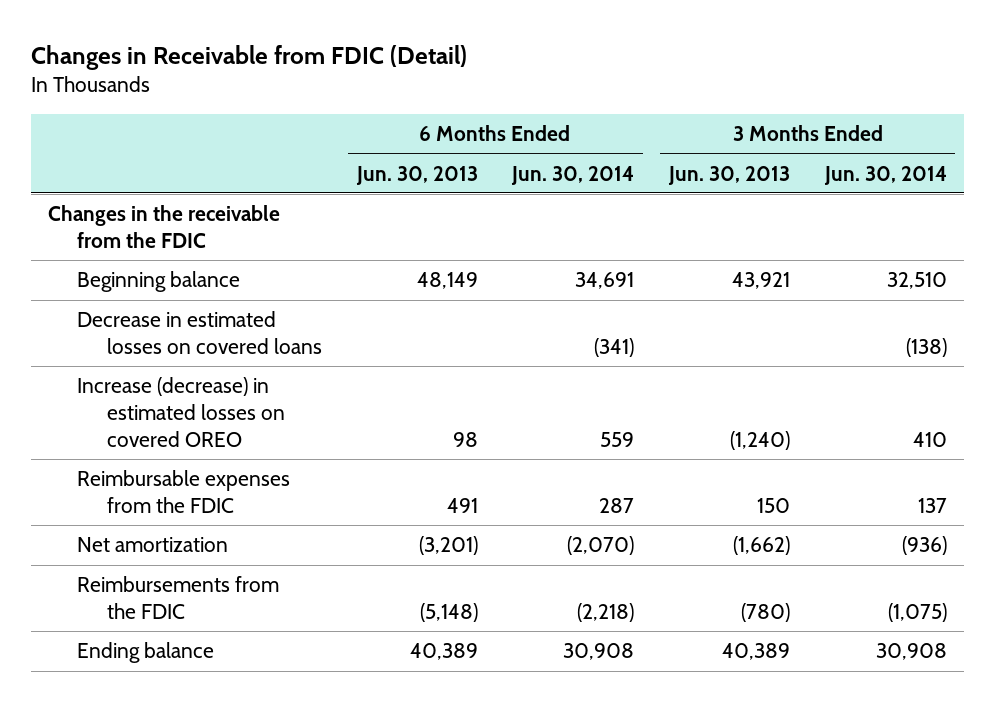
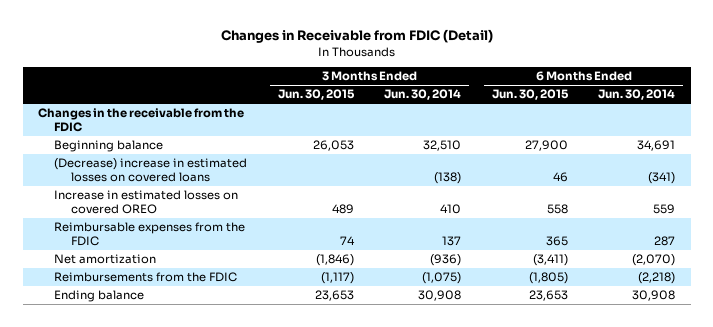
- | 6 Months Ended Jun. 30, 2013 | 6 Months Ended Jun. 30, 2014 | 3 Months Ended Jun. 30, 2013 | 3 Months Ended Jun. 30, 2014
+ | 3 Months Ended Jun. 30, 2015 | 3 Months Ended Jun. 30, 2014 | 6 Months Ended Jun. 30, 2015 | 6 Months Ended Jun. 30, 2014
- Decrease in estimated losses on covered loans | | (341) | | (138)
- Increase (decrease) in estimated losses on covered OREO | 98 | 559 | (1,240) | 410
+ (Decrease) increase in estimated losses on covered loans | | (138) | 46 | (341)
+ Increase in estimated losses on covered OREO | 489 | 410 | 558 | 559

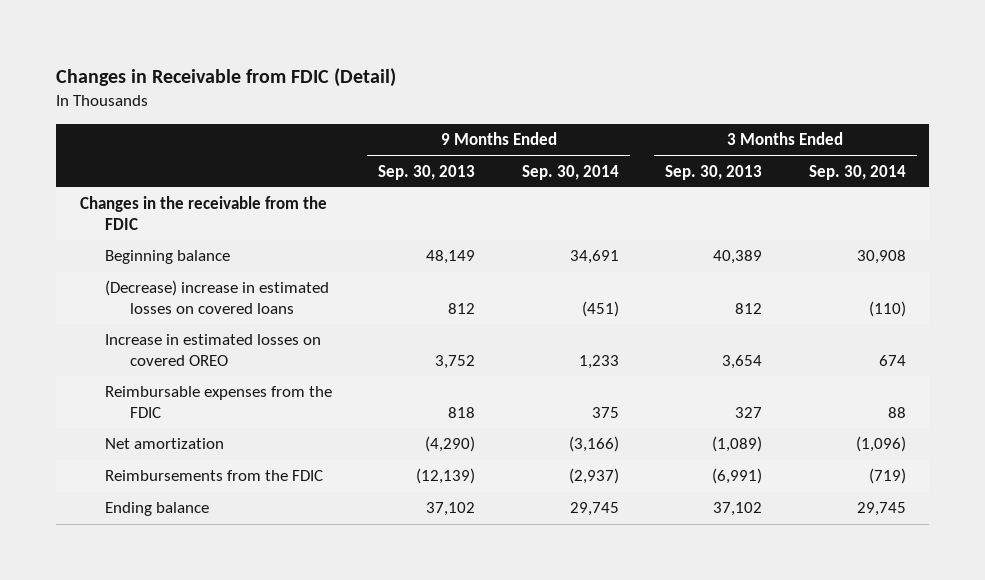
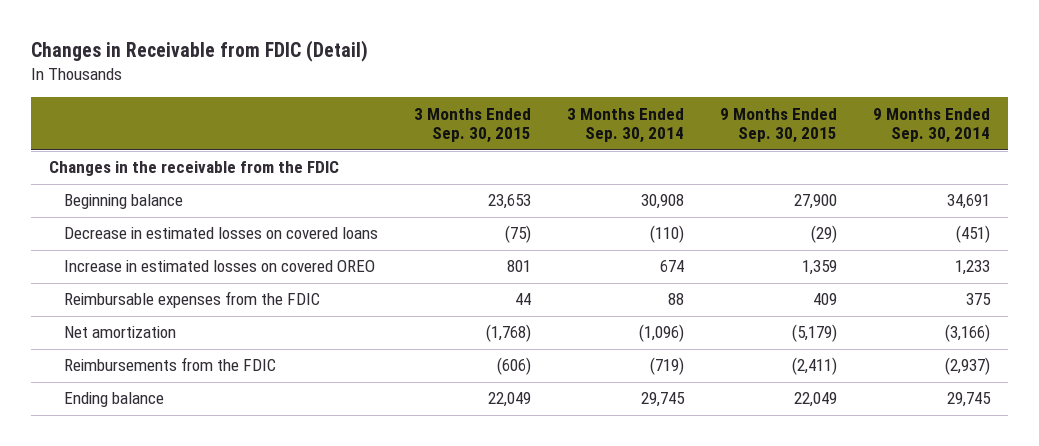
- | 9 Months Ended Sep. 30, 2013 | 9 Months Ended Sep. 30, 2014 | 3 Months Ended Sep. 30, 2013 | 3 Months Ended Sep. 30, 2014
+ | 3 Months Ended Sep. 30, 2015 | 3 Months Ended Sep. 30, 2014 | 9 Months Ended Sep. 30, 2015 | 9 Months Ended Sep. 30, 2014
- (Decrease) increase in estimated losses on covered loans | 812 | (451) | 812 | (110)
+ Decrease in estimated losses on covered loans | (75) | (110) | (29) | (451)

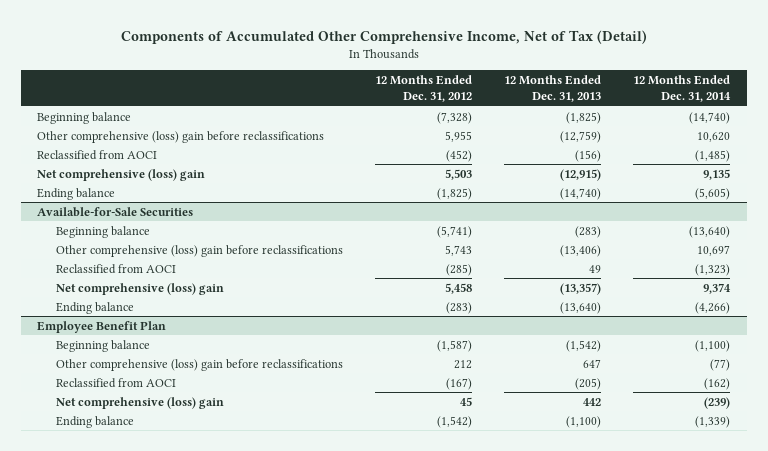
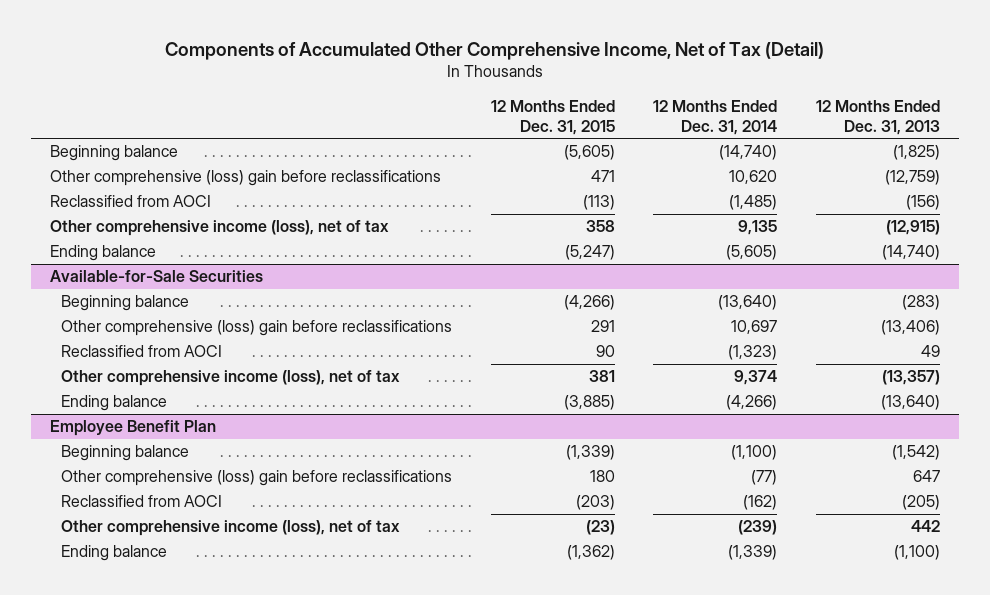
- | 12 Months Ended Dec. 31, 2012 | 12 Months Ended Dec. 31, 2013 | 12 Months Ended Dec. 31, 2014
+ | 12 Months Ended Dec. 31, 2015 | 12 Months Ended Dec. 31, 2014 | 12 Months Ended Dec. 31, 2013
- Net comprehensive (loss) gain | 5,503 | (12,915) | 9,135
+ Other comprehensive income (loss), net of tax | 358 | 9,135 | (12,915)
@ Available-for-Sale Securities
- Net comprehensive (loss) gain | 5,458 | (13,357) | 9,374
+ Other comprehensive income (loss), net of tax | 381 | 9,374 | (13,357)
@ Employee Benefit Plan
- Net comprehensive (loss) gain | 45 | 442 | (239)
+ Other comprehensive income (loss), net of tax | (23) | (239) | 442

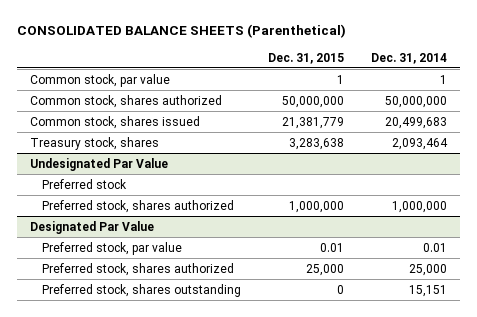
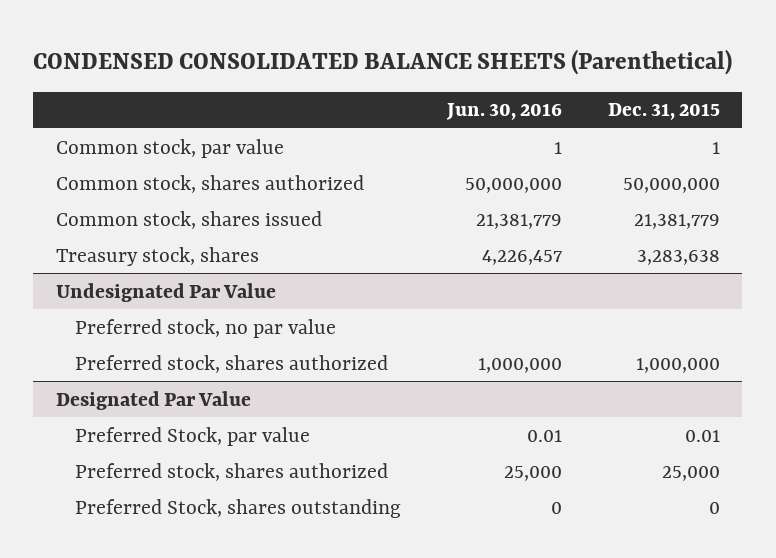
- CONSOLIDATED BALANCE SHEETS (Parenthetical)
+ CONDENSED CONSOLIDATED BALANCE SHEETS (Parenthetical)
- | Dec. 31, 2015 | Dec. 31, 2014
+ | Jun. 30, 2016 | Dec. 31, 2015
@ Undesignated Par Value
- Preferred stock
+ Preferred stock, no par value
@ Designated Par Value
- Preferred stock, par value | 0.01 | 0.01
+ Preferred Stock, par value | 0.01 | 0.01
- Preferred stock, shares outstanding | 0 | 15,151
+ Preferred Stock, shares outstanding | 0 | 0

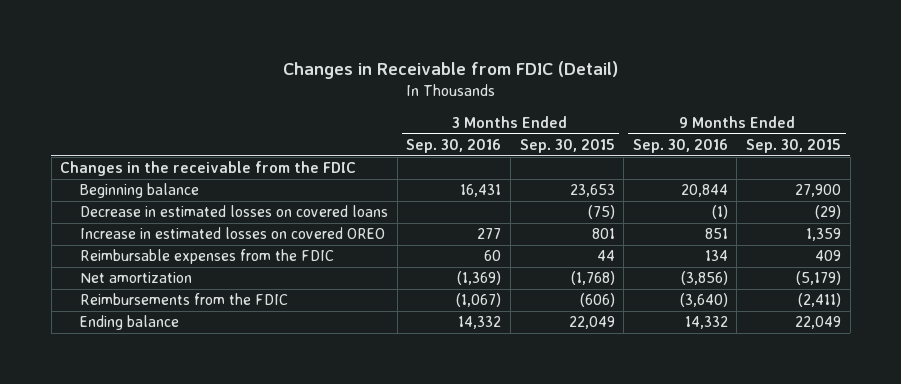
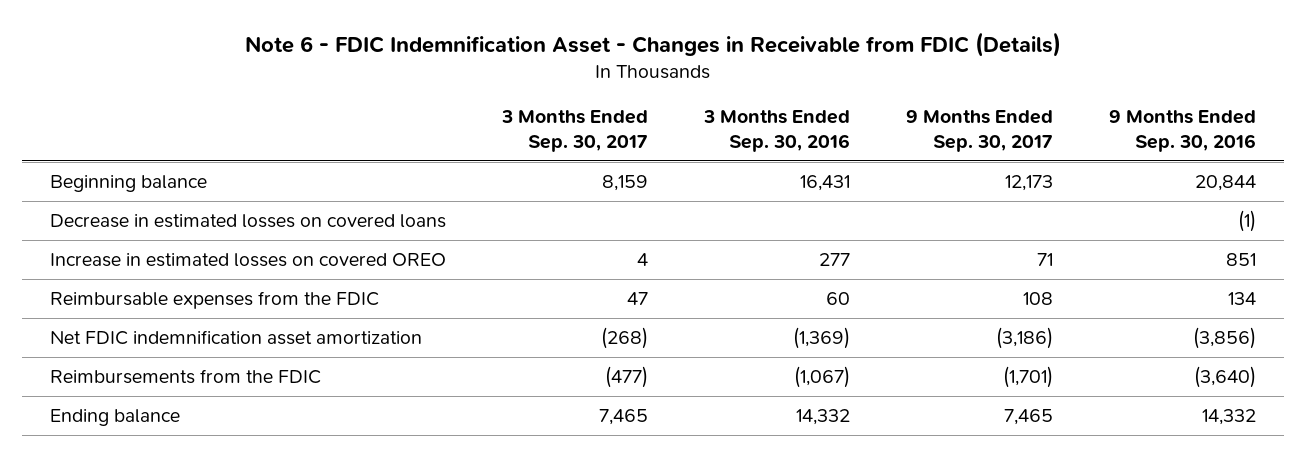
- Changes in Receivable from FDIC (Detail)
+ Note 6 - FDIC Indemnification Asset - Changes in Receivable from FDIC (Details)
- | 3 Months Ended Sep. 30, 2016 | 3 Months Ended Sep. 30, 2015 | 9 Months Ended Sep. 30, 2016 | 9 Months Ended Sep. 30, 2015
+ | 3 Months Ended Sep. 30, 2017 | 3 Months Ended Sep. 30, 2016 | 9 Months Ended Sep. 30, 2017 | 9 Months Ended Sep. 30, 2016
- Changes in the receivable from the FDIC
- Net amortization | (1,369) | (1,768) | (3,856) | (5,179)
+ Net FDIC indemnification asset amortization | (268) | (1,369) | (3,186) | (3,856)

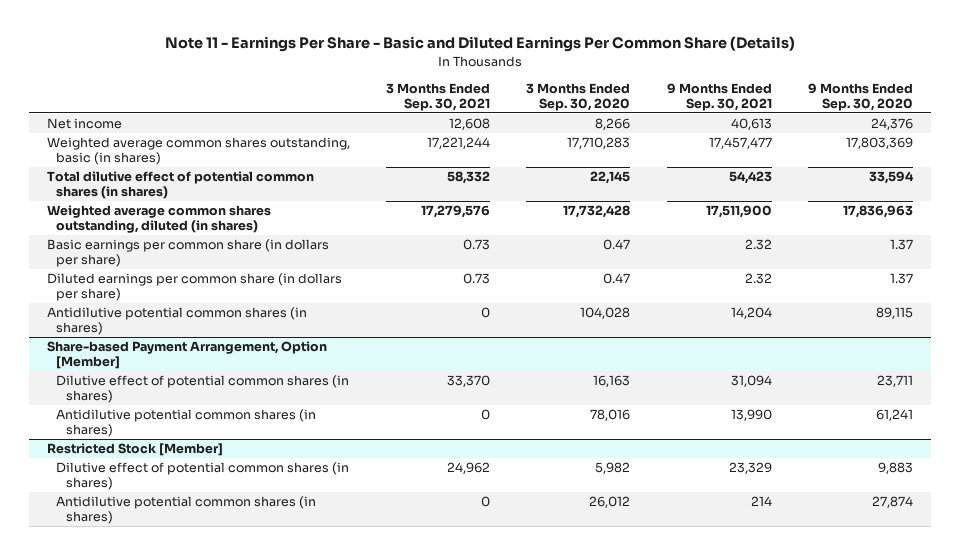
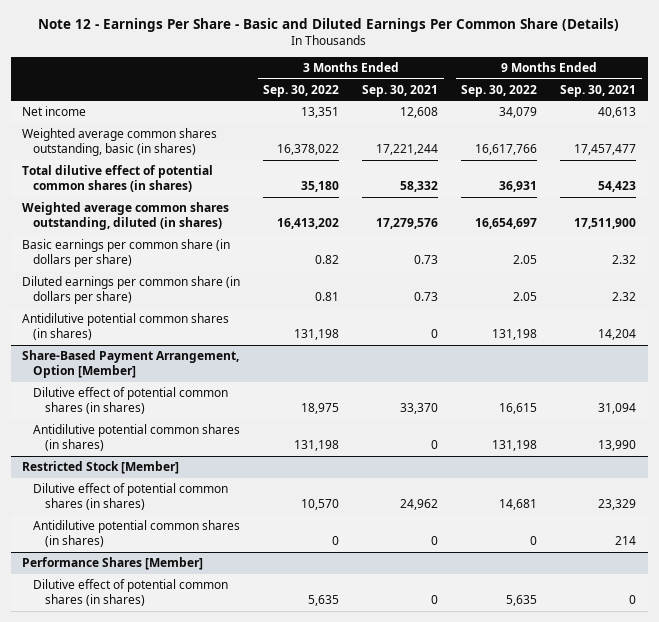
- Note 11 - Earnings Per Share - Basic and Diluted Earnings Per Common Share (Details)
+ Note 12 - Earnings Per Share - Basic and Diluted Earnings Per Common Share (Details)
- | 3 Months Ended Sep. 30, 2021 | 3 Months Ended Sep. 30, 2020 | 9 Months Ended Sep. 30, 2021 | 9 Months Ended Sep. 30, 2020
+ | 3 Months Ended Sep. 30, 2022 | 3 Months Ended Sep. 30, 2021 | 9 Months Ended Sep. 30, 2022 | 9 Months Ended Sep. 30, 2021
- Share-based Payment Arrangement, Option [Member]
+ Share-Based Payment Arrangement, Option [Member]
+ Performance Shares [Member]
+ Dilutive effect of potential common shares (in shares) | 5,635 | 0 | 5,635 | 0

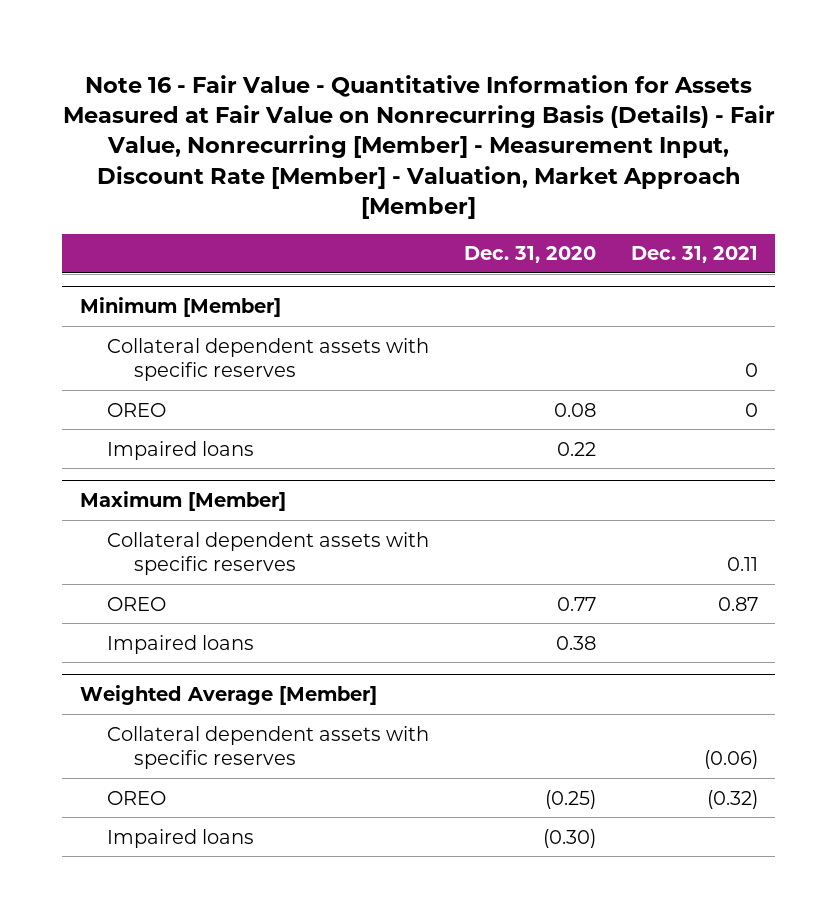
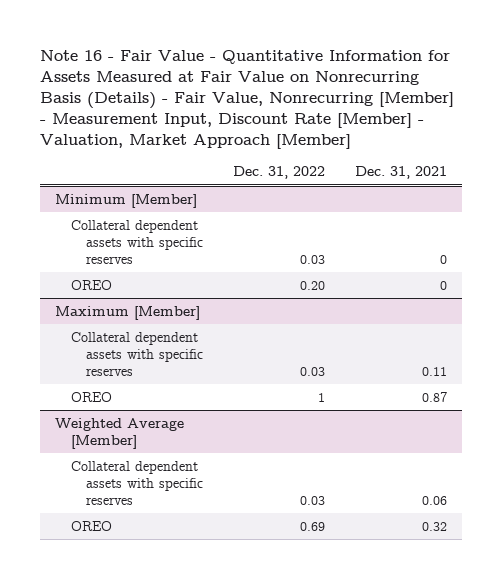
- | Dec. 31, 2020 | Dec. 31, 2021
+ | Dec. 31, 2022 | Dec. 31, 2021
@ Minimum [Member]
- Impaired loans | 0.22 |
@ Maximum [Member]
- Impaired loans | 0.38 |
@ Weighted Average [Member]
- Collateral dependent assets with specific reserves | | (0.06)
- OREO | (0.25) | (0.32)
- Impaired loans | (0.30) |
+ Collateral dependent assets with specific reserves | 0.03 | 0.06
+ OREO | 0.69 | 0.32

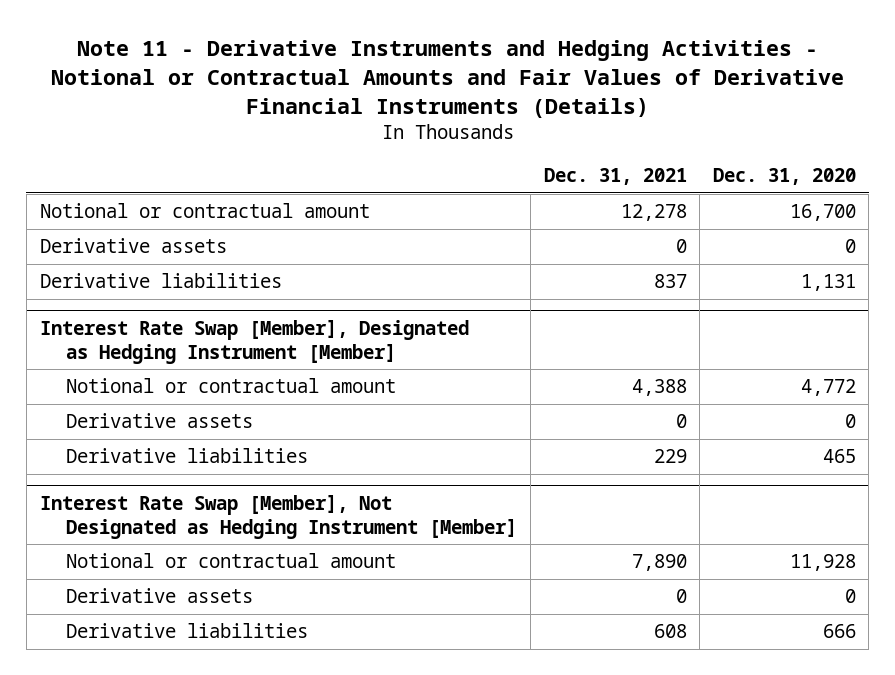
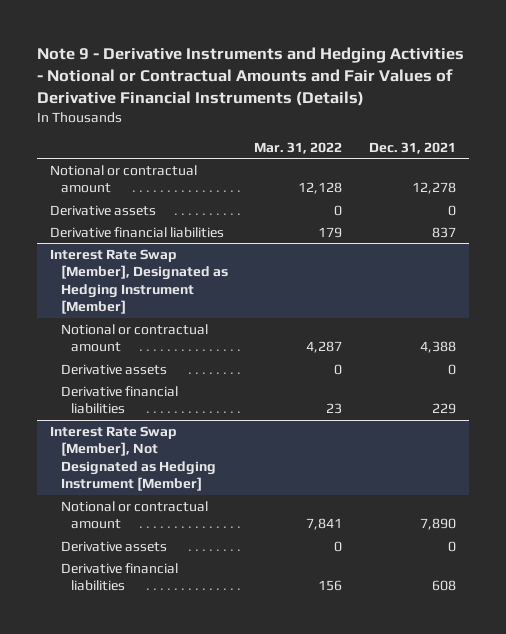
- Note 11 - Derivative Instruments and Hedging Activities - Notional or Contractual Amounts and Fair Values of Derivative Financial Instruments (Details)
+ Note 9 - Derivative Instruments and Hedging Activities - Notional or Contractual Amounts and Fair Values of Derivative Financial Instruments (Details)
- | Dec. 31, 2021 | Dec. 31, 2020
+ | Mar. 31, 2022 | Dec. 31, 2021
- Derivative liabilities | 837 | 1,131
+ Derivative financial liabilities | 179 | 837
@ Interest Rate Swap [Member], Designated as Hedging Instrument [Member]
- Derivative liabilities | 229 | 465
+ Derivative financial liabilities | 23 | 229
@ Interest Rate Swap [Member], Not Designated as Hedging Instrument [Member]
- Derivative liabilities | 608 | 666
+ Derivative financial liabilities | 156 | 608

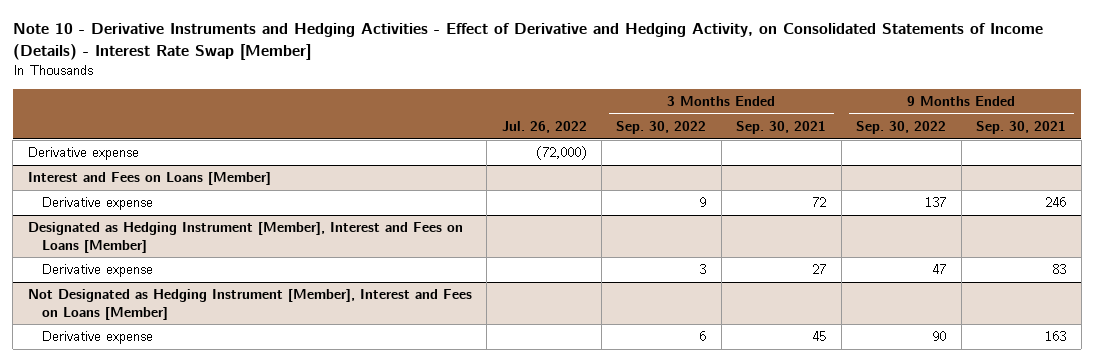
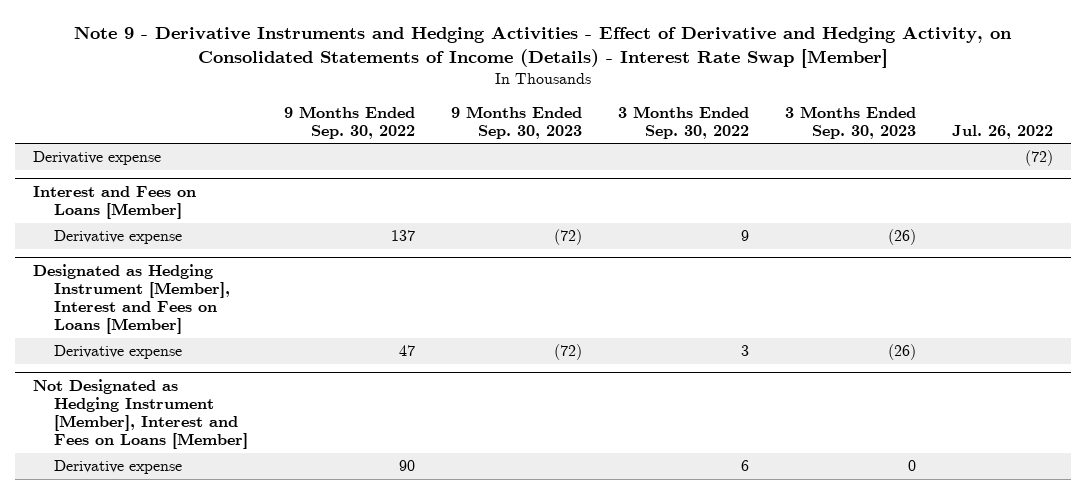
- Note 10 - Derivative Instruments and Hedging Activities - Effect of Derivative and Hedging Activity, on Consolidated Statements of Income (Details) - Interest Rate Swap [Member]
+ Note 9 - Derivative Instruments and Hedging Activities - Effect of Derivative and Hedging Activity, on Consolidated Statements of Income (Details) - Interest Rate Swap [Member]
- | Jul. 26, 2022 | 3 Months Ended Sep. 30, 2022 | 3 Months Ended Sep. 30, 2021 | 9 Months Ended Sep. 30, 2022 | 9 Months Ended Sep. 30, 2021
+ | 9 Months Ended Sep. 30, 2022 | 9 Months Ended Sep. 30, 2023 | 3 Months Ended Sep. 30, 2022 | 3 Months Ended Sep. 30, 2023 | Jul. 26, 2022
- Derivative expense | (72,000) | | | |
+ Derivative expense | | | | | (72)

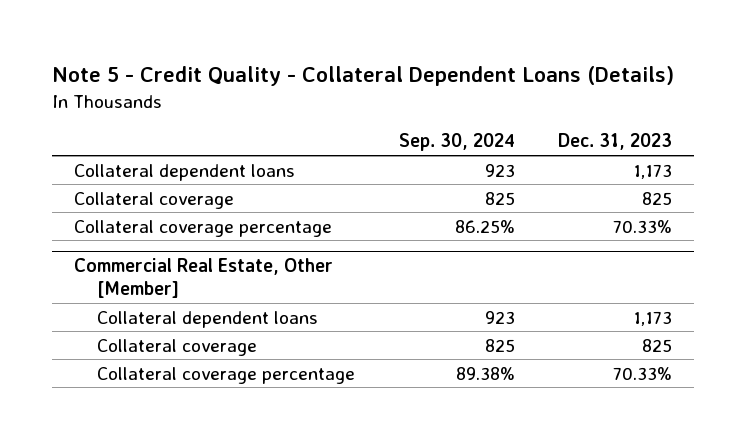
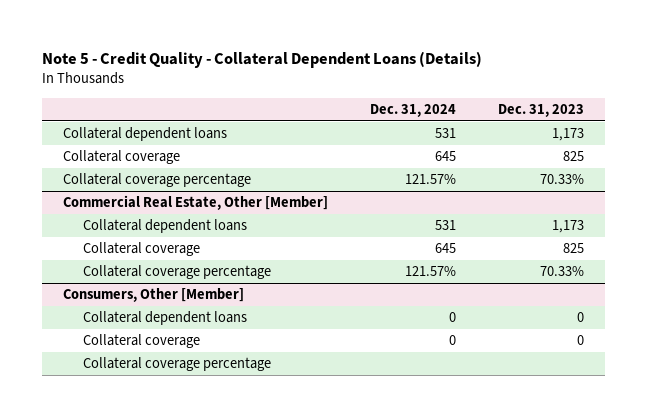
- | Sep. 30, 2024 | Dec. 31, 2023
+ | Dec. 31, 2024 | Dec. 31, 2023
+ Consumers, Other [Member]
+ Collateral dependent loans | 0 | 0
+ Collateral coverage | 0 | 0
+ Collateral coverage percentage

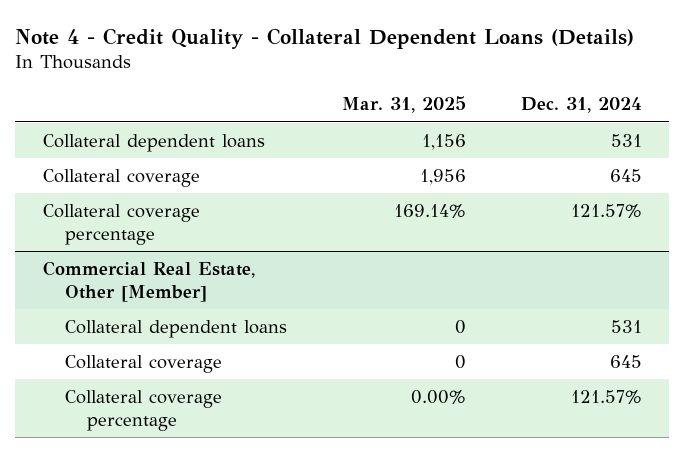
- Note 5 - Credit Quality - Collateral Dependent Loans (Details)
+ Note 4 - Credit Quality - Collateral Dependent Loans (Details)
- | Dec. 31, 2024 | Dec. 31, 2023
+ | Mar. 31, 2025 | Dec. 31, 2024
- Consumers, Other [Member]
- Collateral dependent loans | 0 | 0
- Collateral coverage | 0 | 0
- Collateral coverage percentage

